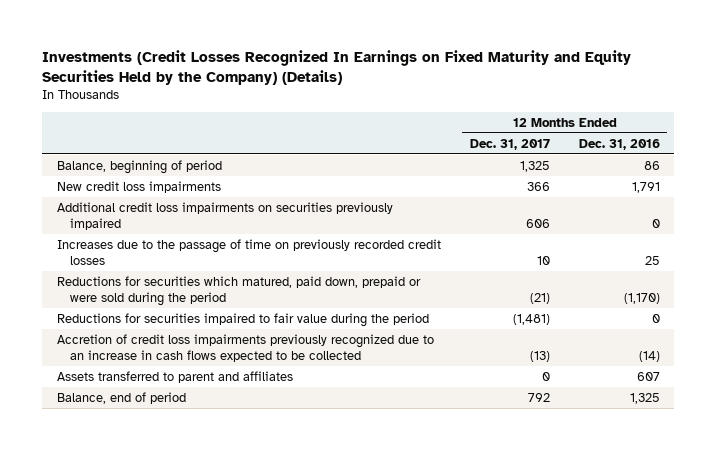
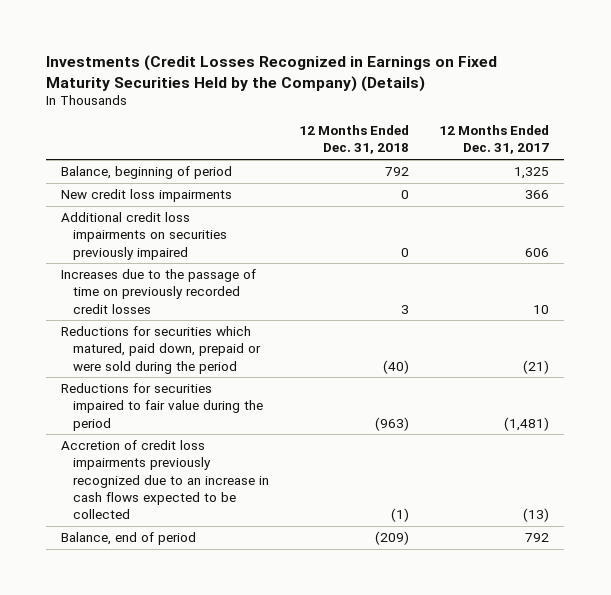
- Investments (Credit Losses Recognized In Earnings on Fixed Maturity and Equity Securities Held by the Company) (Details)
+ Investments (Credit Losses Recognized in Earnings on Fixed Maturity Securities Held by the Company) (Details)
- | 12 Months Ended Dec. 31, 2017 | 12 Months Ended Dec. 31, 2016
+ | 12 Months Ended Dec. 31, 2018 | 12 Months Ended Dec. 31, 2017
- Assets transferred to parent and affiliates | 0 | 607

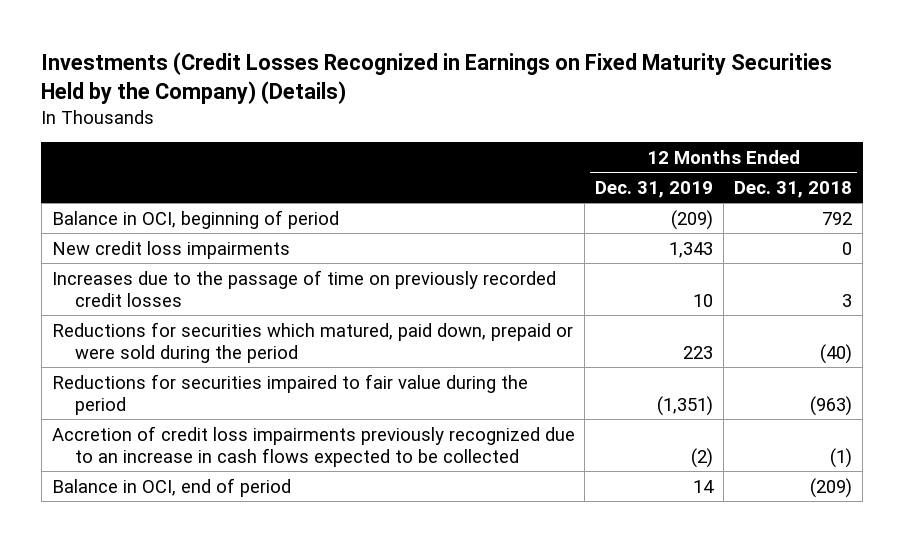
- | 12 Months Ended Dec. 31, 2018 | 12 Months Ended Dec. 31, 2017
+ | 12 Months Ended Dec. 31, 2019 | 12 Months Ended Dec. 31, 2018
- Balance, beginning of period | 792 | 1,325
+ Balance in OCI, beginning of period | (209) | 792
- Additional credit loss impairments on securities previously impaired | 0 | 606
- Balance, end of period | (209) | 792
+ Balance in OCI, end of period | 14 | (209)

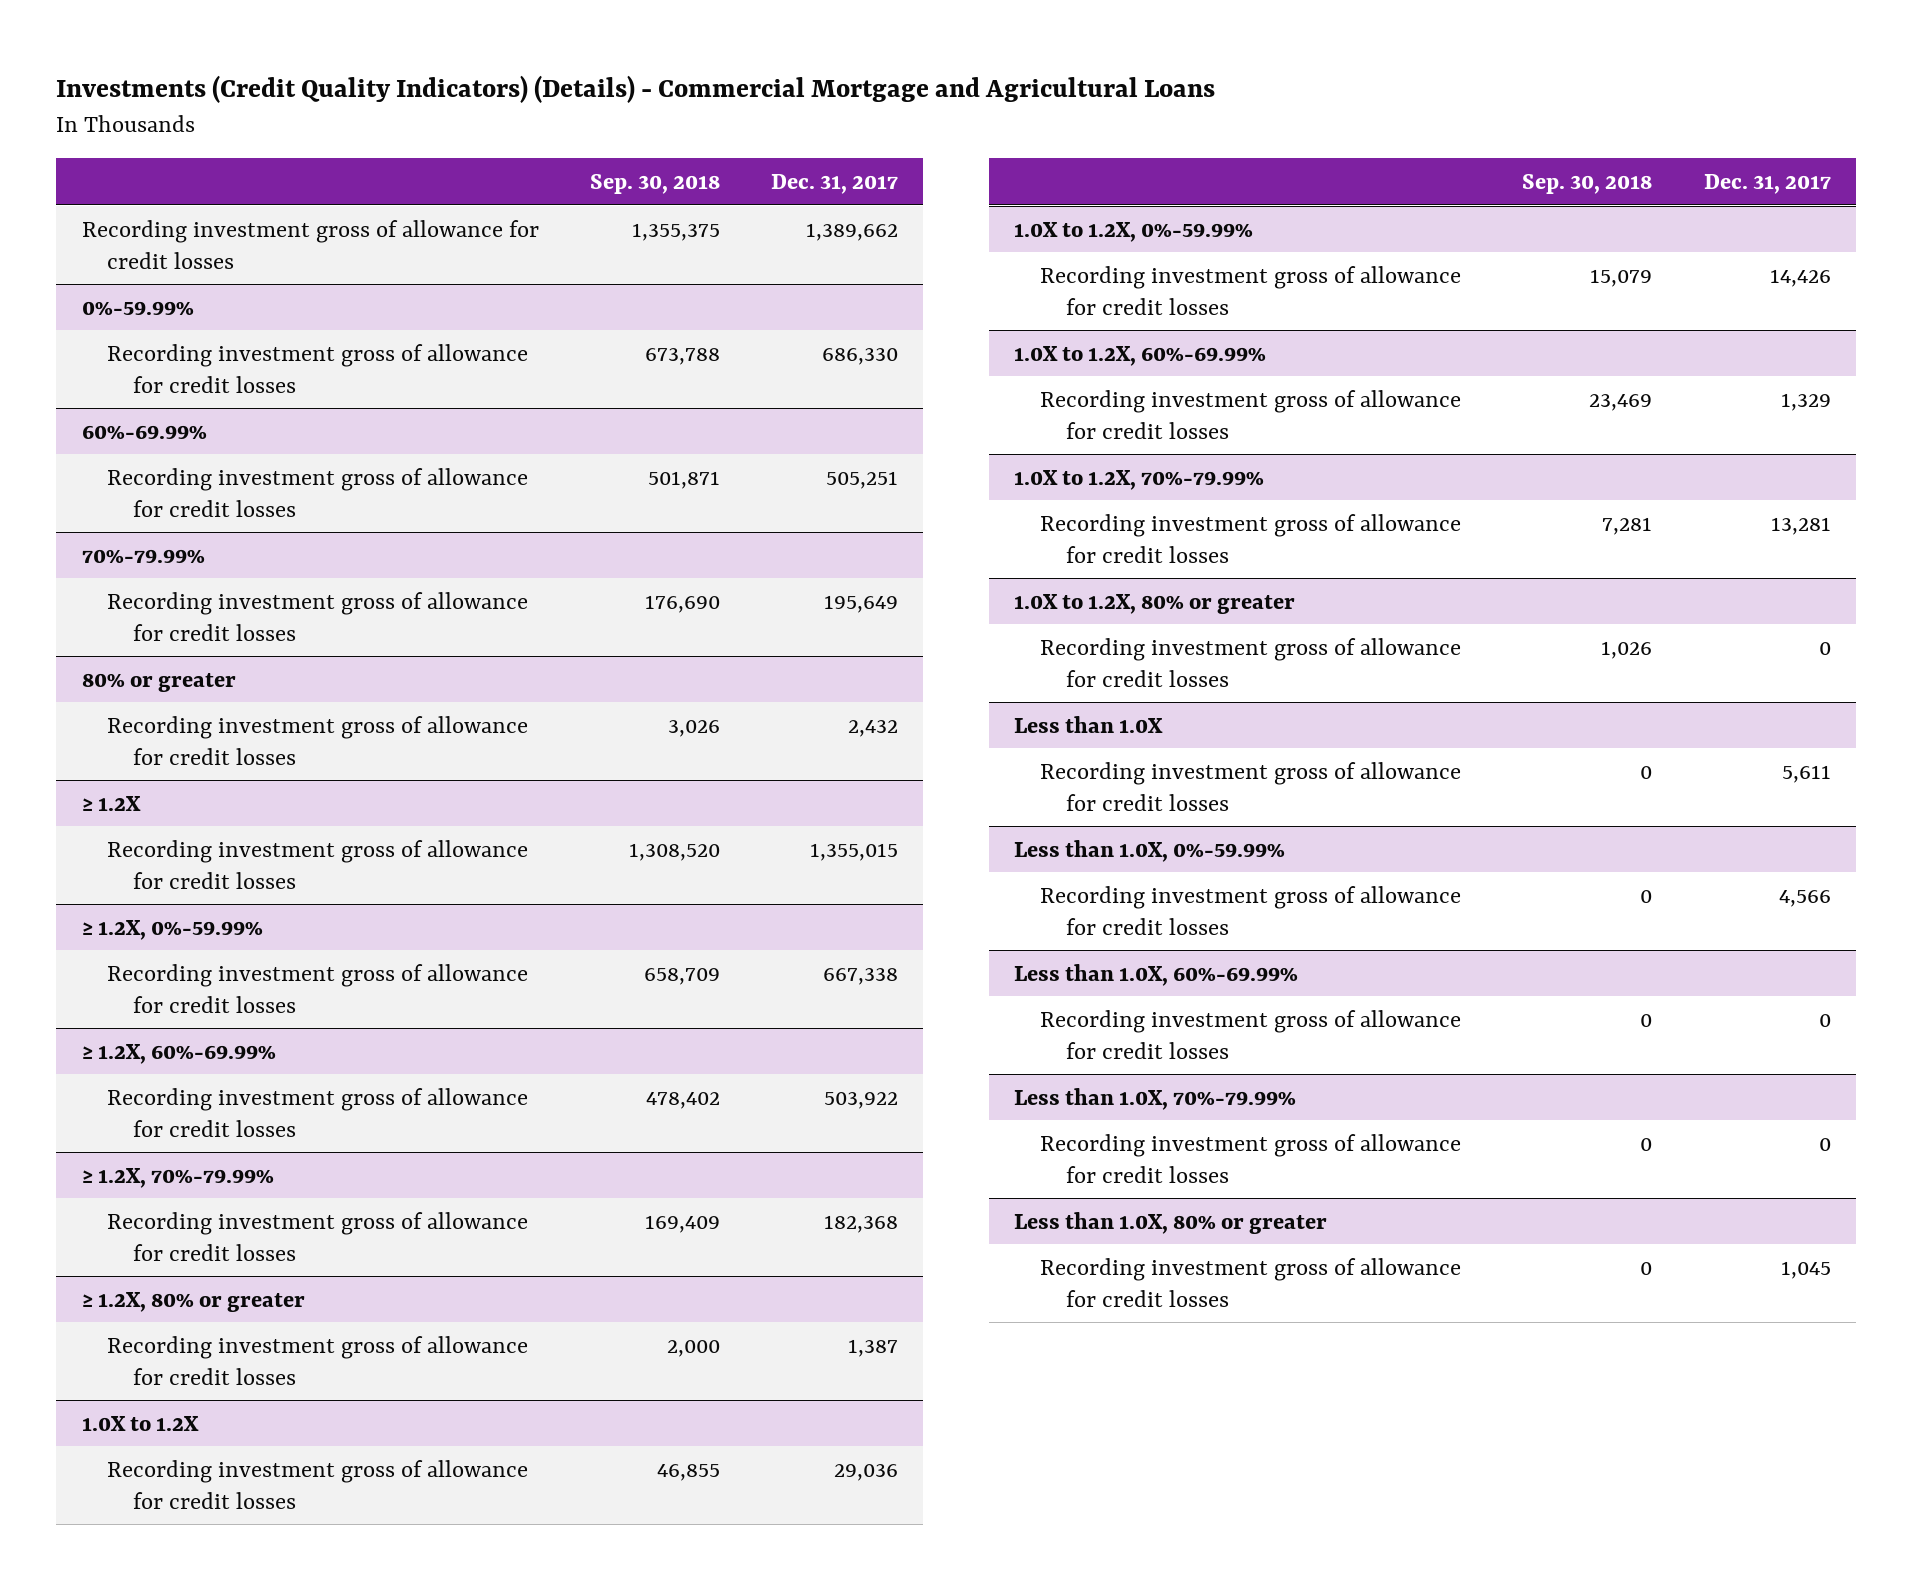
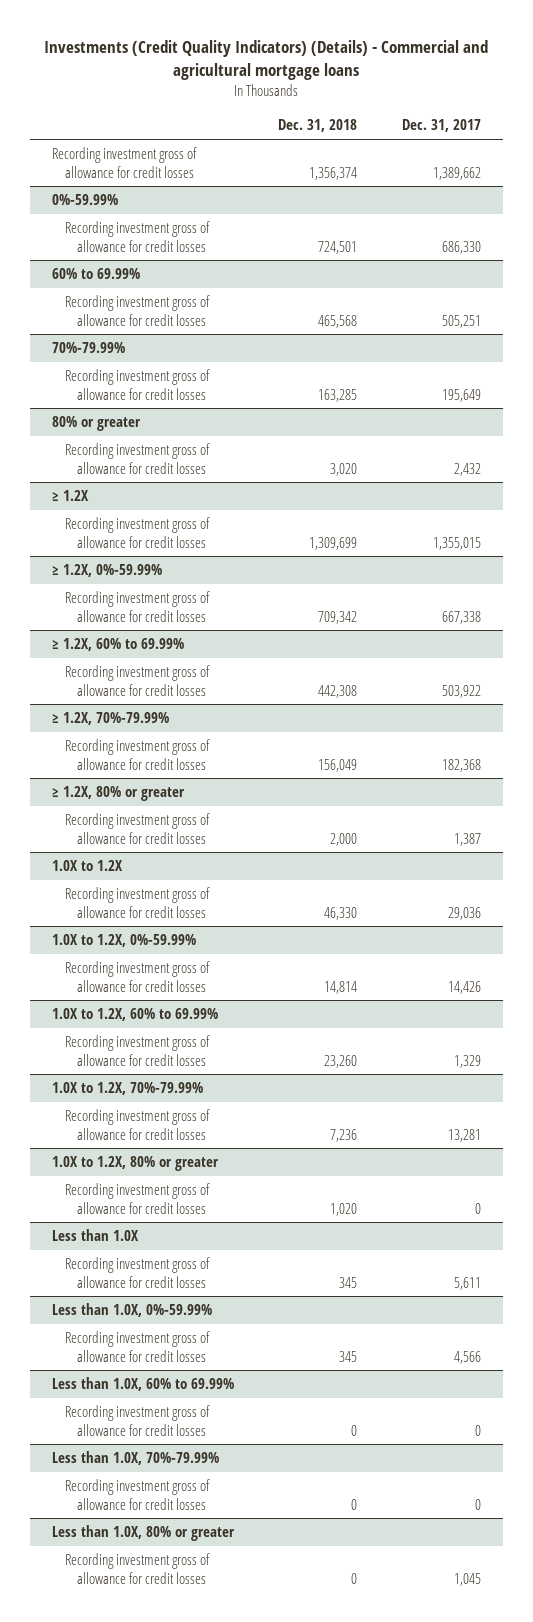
- Investments (Credit Quality Indicators) (Details) - Commercial Mortgage and Agricultural Loans
+ Investments (Credit Quality Indicators) (Details) - Commercial and agricultural mortgage loans
- | Sep. 30, 2018 | Dec. 31, 2017
+ | Dec. 31, 2018 | Dec. 31, 2017
- 60%-69.99%
+ 60% to 69.99%
- ≥ 1.2X, 60%-69.99%
+ ≥ 1.2X, 60% to 69.99%
- 1.0X to 1.2X, 60%-69.99%
+ 1.0X to 1.2X, 60% to 69.99%
- Less than 1.0X, 60%-69.99%
+ Less than 1.0X, 60% to 69.99%

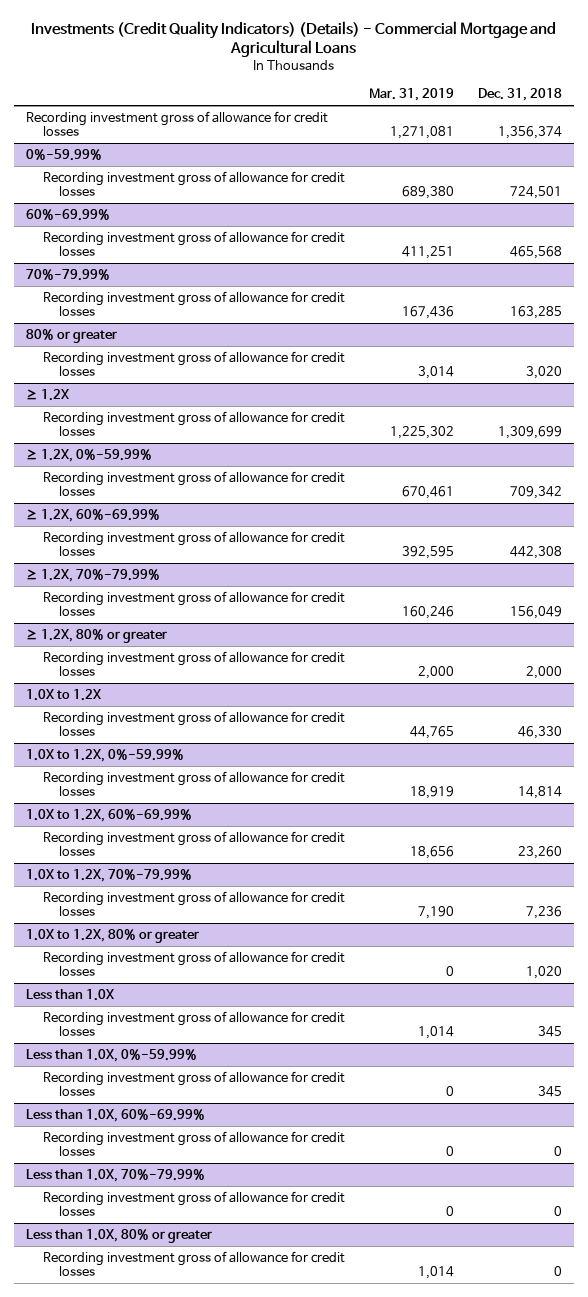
- Investments (Credit Quality Indicators) (Details) - Commercial and agricultural mortgage loans
+ Investments (Credit Quality Indicators) (Details) - Commercial Mortgage and Agricultural Loans
- | Dec. 31, 2018 | Dec. 31, 2017
+ | Mar. 31, 2019 | Dec. 31, 2018
- 60% to 69.99%
+ 60%-69.99%
- ≥ 1.2X, 60% to 69.99%
+ ≥ 1.2X, 60%-69.99%
- 1.0X to 1.2X, 60% to 69.99%
+ 1.0X to 1.2X, 60%-69.99%
- Less than 1.0X, 60% to 69.99%
+ Less than 1.0X, 60%-69.99%

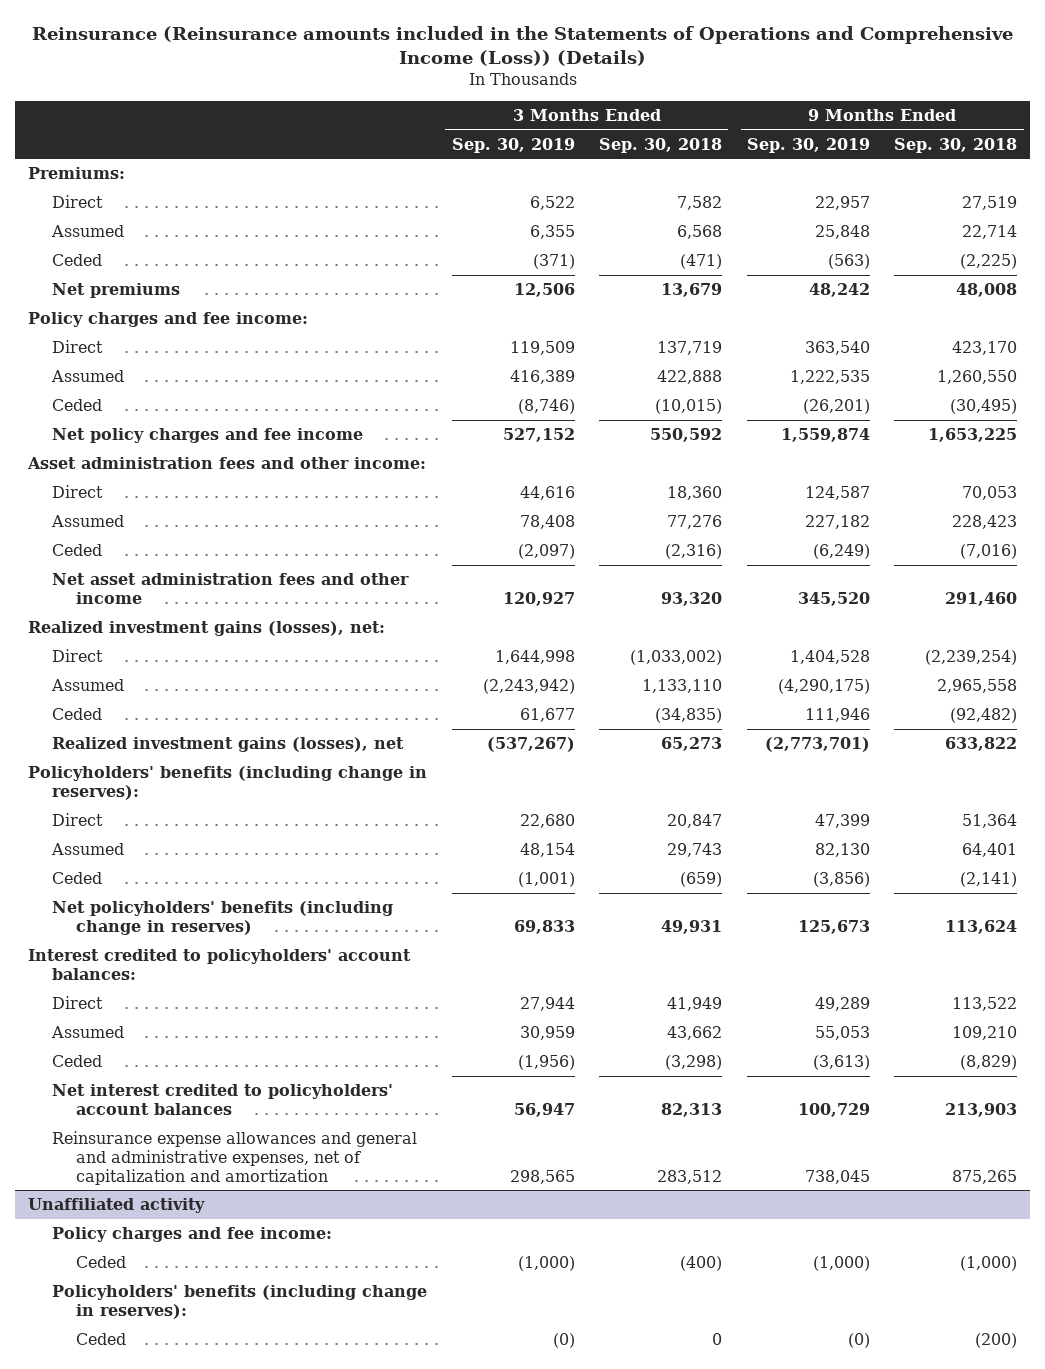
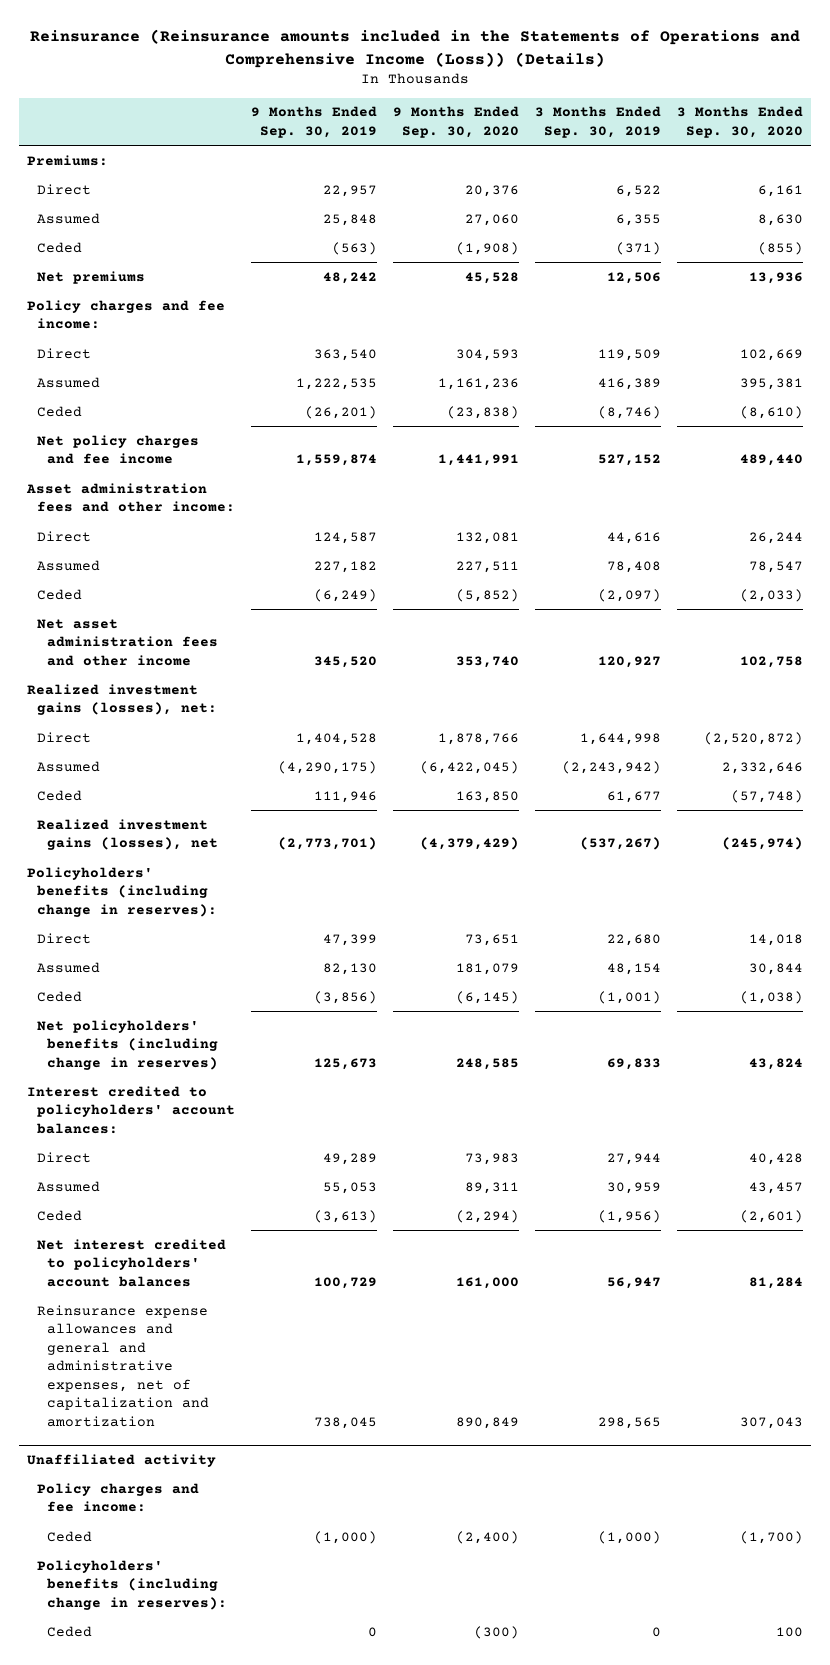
- | 3 Months Ended Sep. 30, 2019 | 3 Months Ended Sep. 30, 2018 | 9 Months Ended Sep. 30, 2019 | 9 Months Ended Sep. 30, 2018
+ | 9 Months Ended Sep. 30, 2019 | 9 Months Ended Sep. 30, 2020 | 3 Months Ended Sep. 30, 2019 | 3 Months Ended Sep. 30, 2020
@ Unaffiliated activity
- Ceded | (0) | 0 | (0) | (200)
+ Ceded | 0 | (300) | 0 | 100

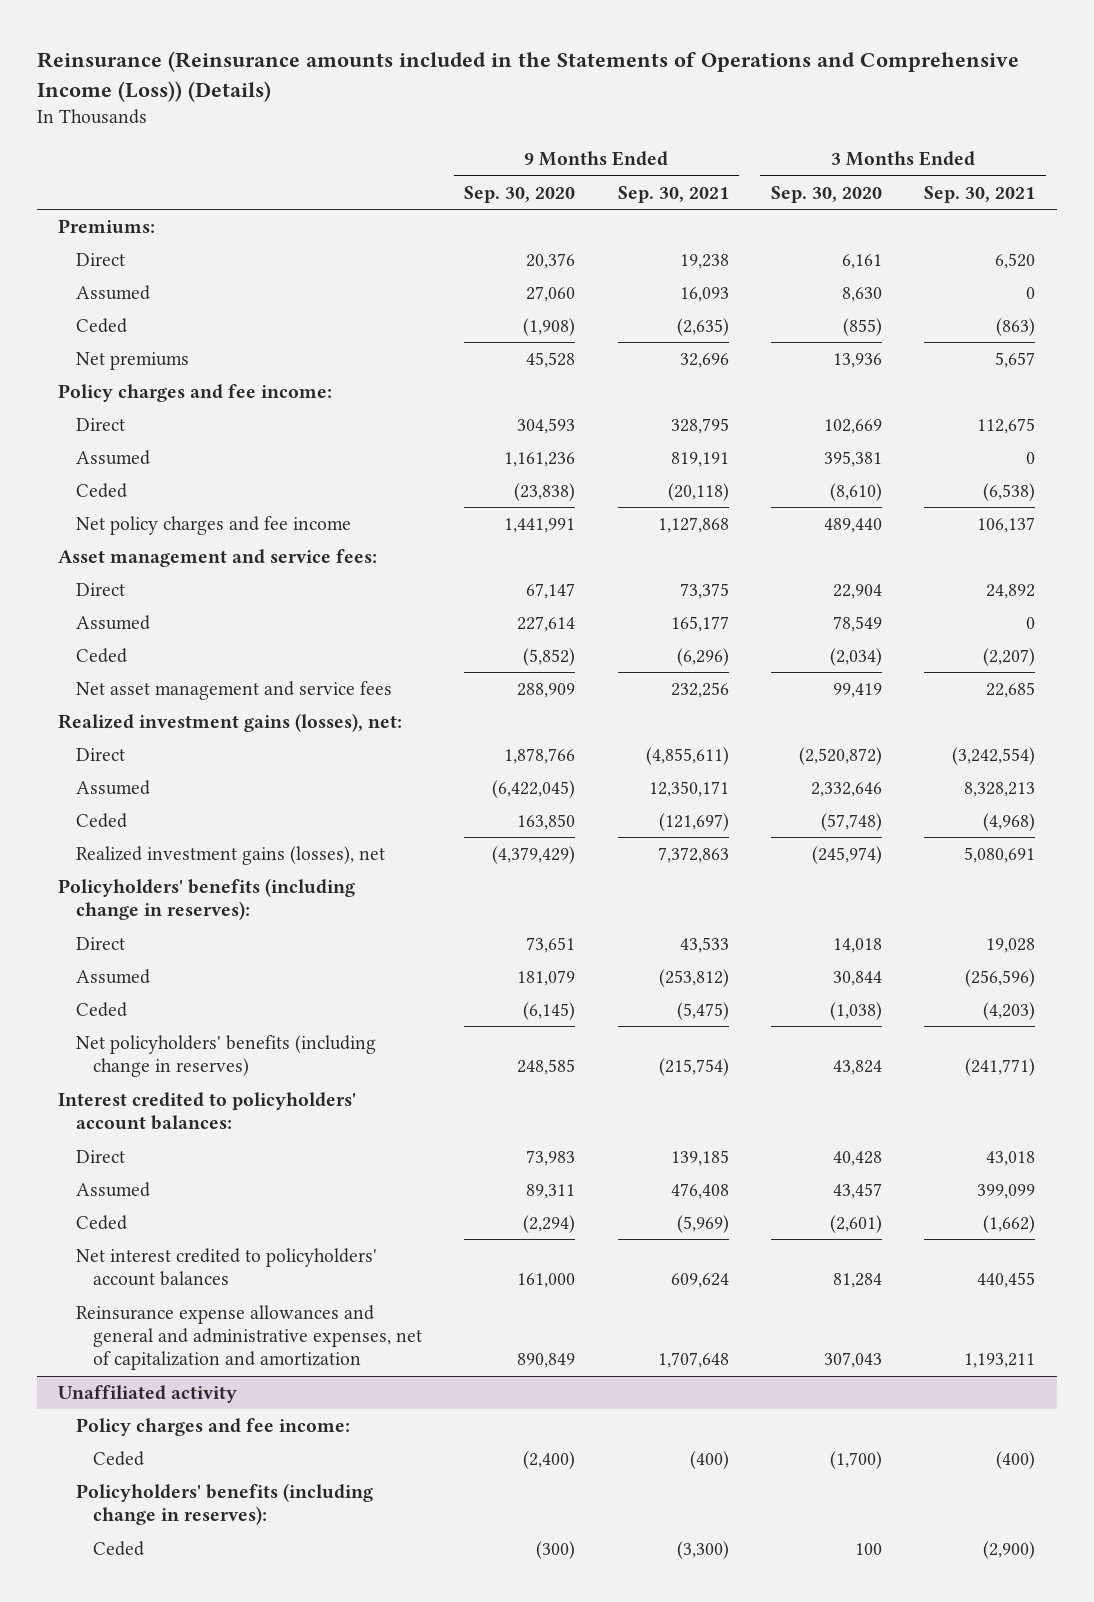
- | 9 Months Ended Sep. 30, 2019 | 9 Months Ended Sep. 30, 2020 | 3 Months Ended Sep. 30, 2019 | 3 Months Ended Sep. 30, 2020
+ | 9 Months Ended Sep. 30, 2020 | 9 Months Ended Sep. 30, 2021 | 3 Months Ended Sep. 30, 2020 | 3 Months Ended Sep. 30, 2021
- Asset administration fees and other income:
- Direct | 124,587 | 132,081 | 44,616 | 26,244
- Assumed | 227,182 | 227,511 | 78,408 | 78,547
- Ceded | (6,249) | (5,852) | (2,097) | (2,033)
- Net asset administration fees and other income | 345,520 | 353,740 | 120,927 | 102,758
+ Asset management and service fees:
+ Direct | 67,147 | 73,375 | 22,904 | 24,892
+ Assumed | 227,614 | 165,177 | 78,549 | 0
+ Ceded | (5,852) | (6,296) | (2,034) | (2,207)
+ Net asset management and service fees | 288,909 | 232,256 | 99,419 | 22,685

